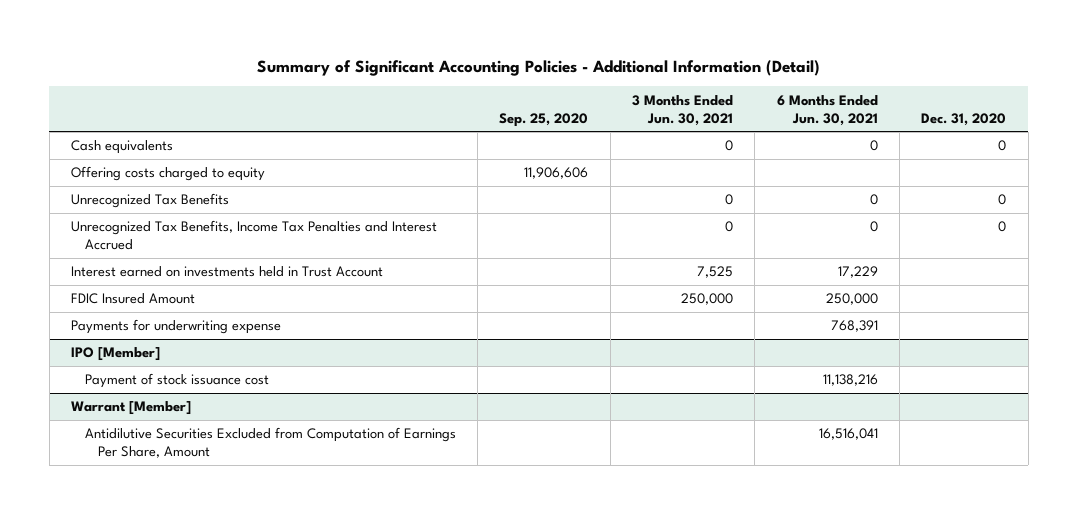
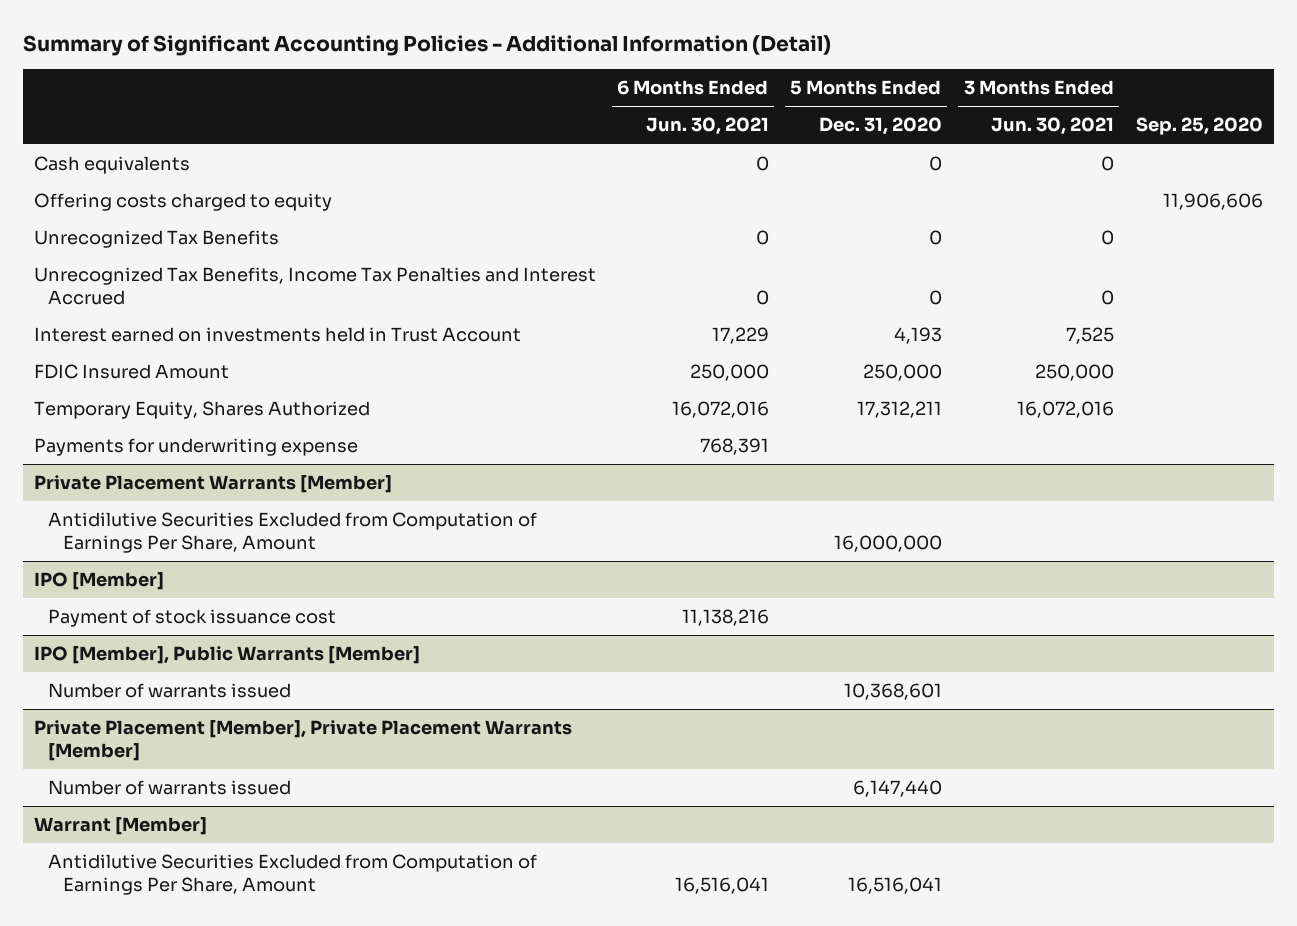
- | Sep. 25, 2020 | 3 Months Ended Jun. 30, 2021 | 6 Months Ended Jun. 30, 2021 | Dec. 31, 2020
+ | 6 Months Ended Jun. 30, 2021 | 5 Months Ended Dec. 31, 2020 | 3 Months Ended Jun. 30, 2021 | Sep. 25, 2020
+ Temporary Equity, Shares Authorized | 16,072,016 | 17,312,211 | 16,072,016 |
+ Private Placement Warrants [Member]
+ Antidilutive Securities Excluded from Computation of Earnings Per Share, Amount | | 16,000,000 | |
+ IPO [Member], Public Warrants [Member]
+ Number of warrants issued | | 10,368,601 | |
+ Private Placement [Member], Private Placement Warrants [Member]
+ Number of warrants issued | | 6,147,440 | |

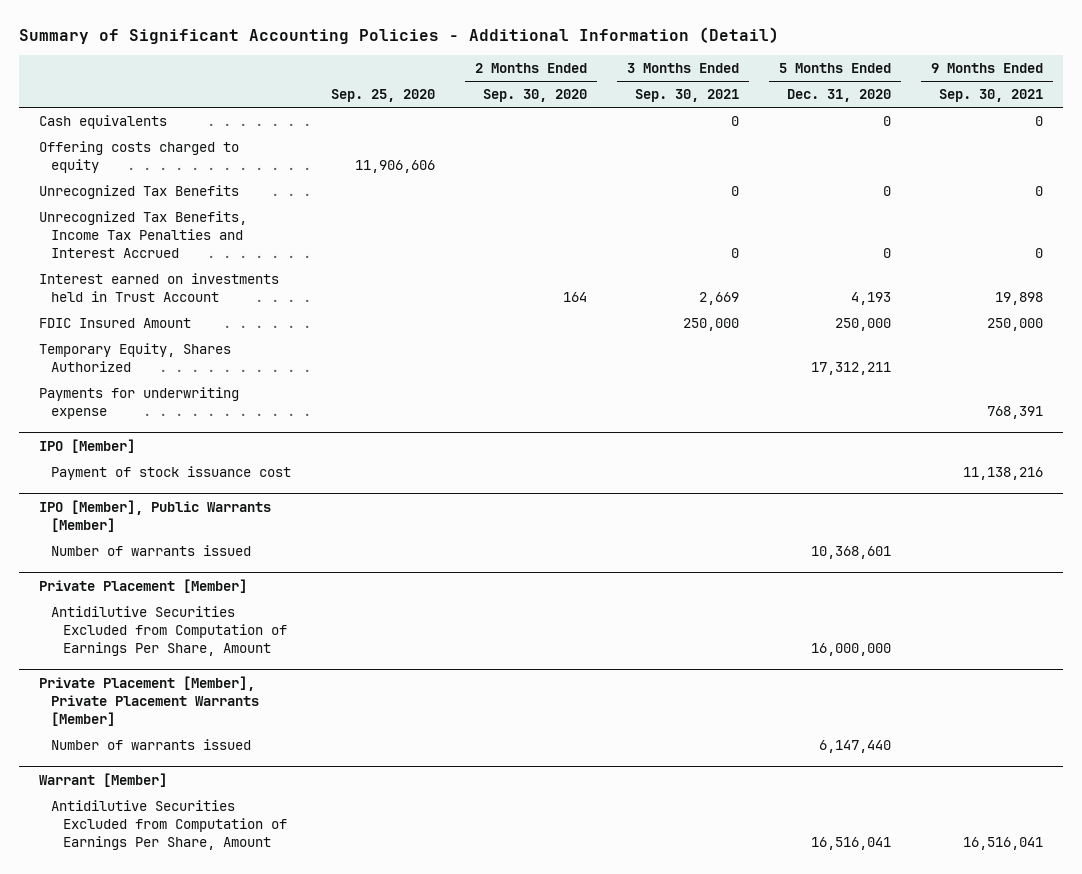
- | 6 Months Ended Jun. 30, 2021 | 5 Months Ended Dec. 31, 2020 | 3 Months Ended Jun. 30, 2021 | Sep. 25, 2020
+ | Sep. 25, 2020 | 2 Months Ended Sep. 30, 2020 | 3 Months Ended Sep. 30, 2021 | 5 Months Ended Dec. 31, 2020 | 9 Months Ended Sep. 30, 2021
- Private Placement Warrants [Member]
- Antidilutive Securities Excluded from Computation of Earnings Per Share, Amount | | 16,000,000 | |
+ Private Placement [Member]
+ Antidilutive Securities Excluded from Computation of Earnings Per Share, Amount | | | | 16,000,000 |

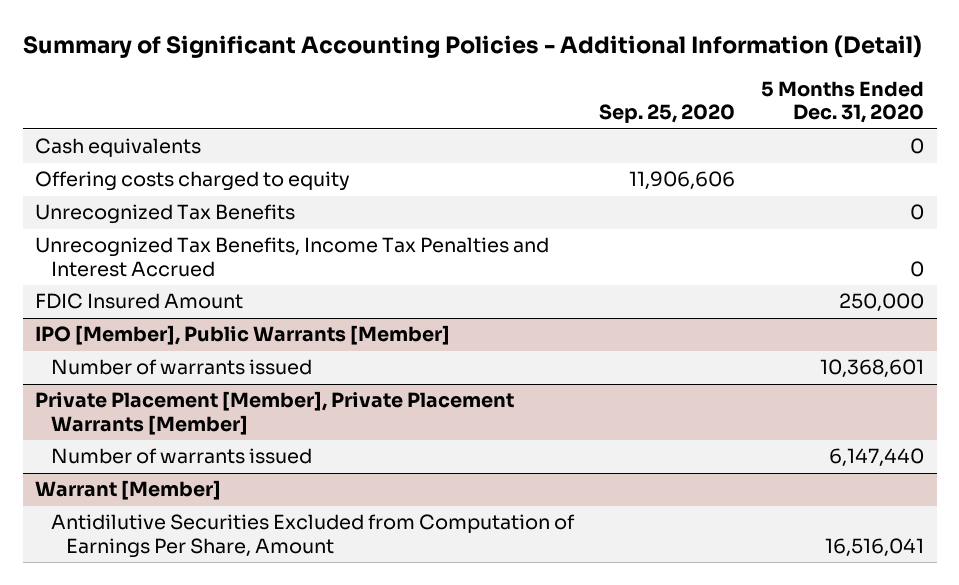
- | Sep. 25, 2020 | 2 Months Ended Sep. 30, 2020 | 3 Months Ended Sep. 30, 2021 | 5 Months Ended Dec. 31, 2020 | 9 Months Ended Sep. 30, 2021
+ | Sep. 25, 2020 | 5 Months Ended Dec. 31, 2020
- Interest earned on investments held in Trust Account | | 164 | 2,669 | 4,193 | 19,898
- Temporary Equity, Shares Authorized | | | | 17,312,211 |
- Payments for underwriting expense | | | | | 768,391
- IPO [Member]
- Payment of stock issuance cost | | | | | 11,138,216
- Private Placement [Member]
- Antidilutive Securities Excluded from Computation of Earnings Per Share, Amount | | | | 16,000,000 |

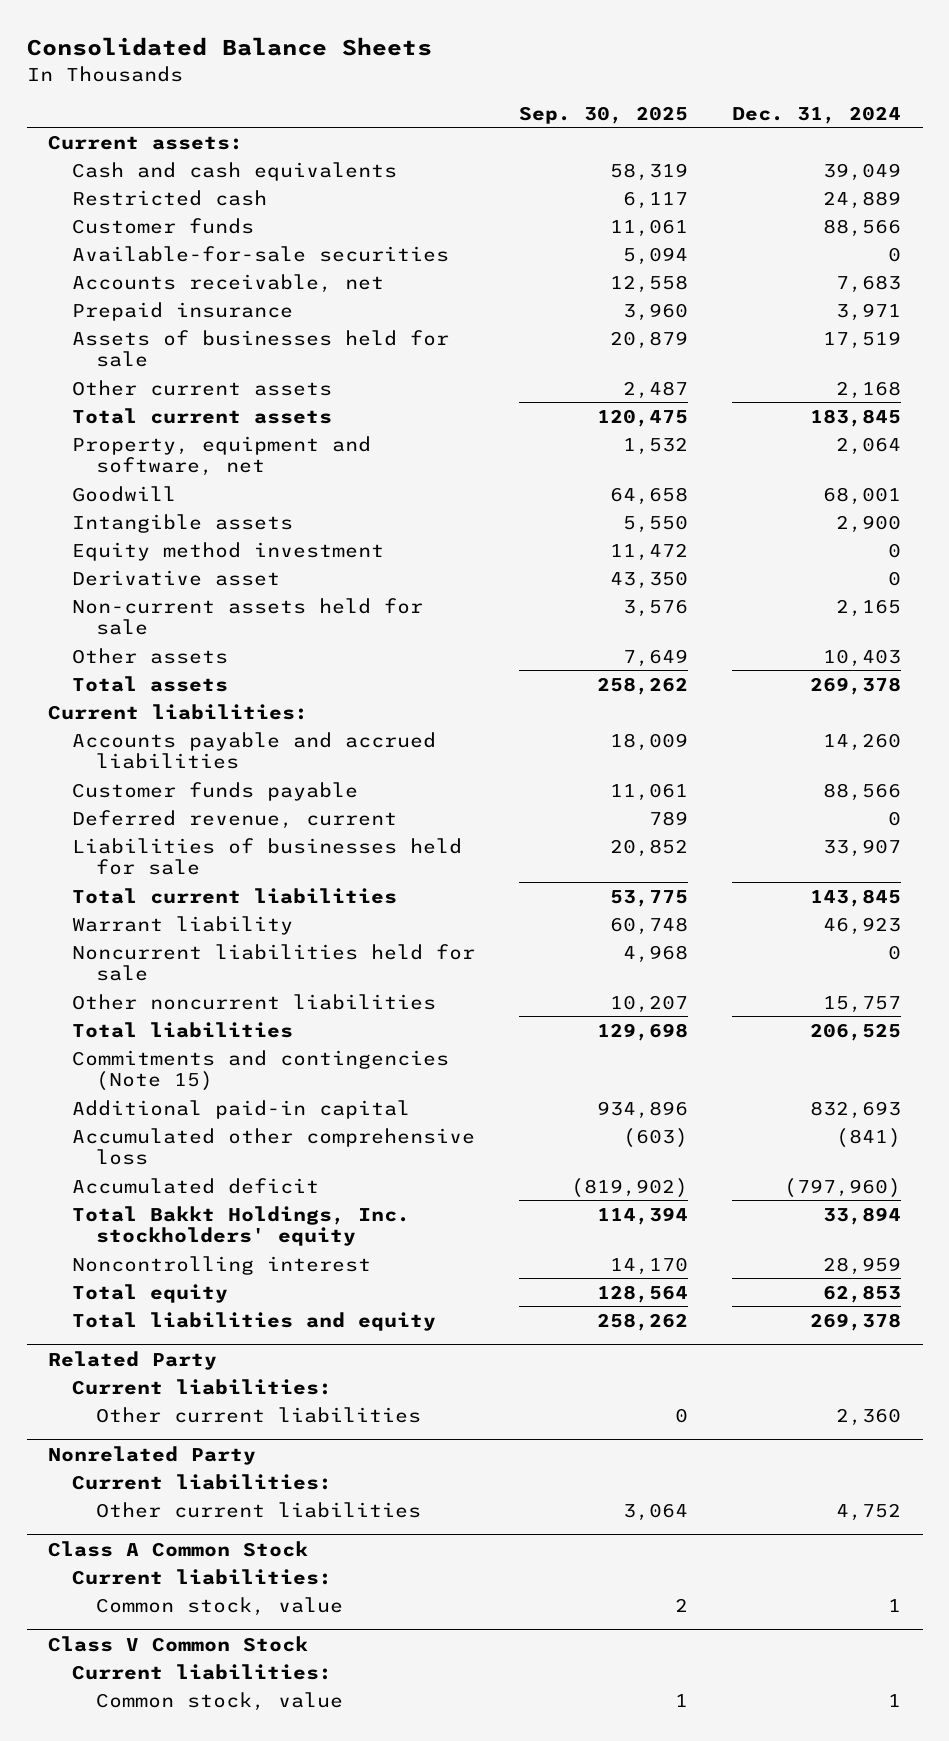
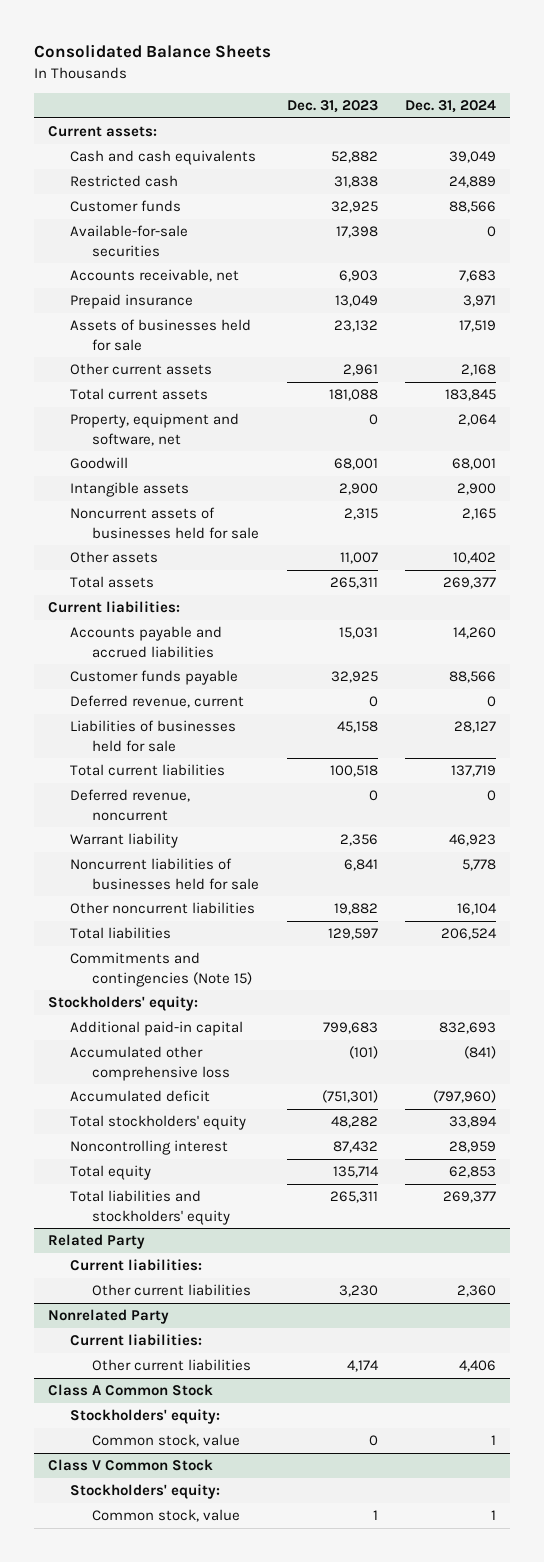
- | Sep. 30, 2025 | Dec. 31, 2024
+ | Dec. 31, 2023 | Dec. 31, 2024
- Equity method investment | 11,472 | 0
- Derivative asset | 43,350 | 0
- Non-current assets held for sale | 3,576 | 2,165
- Other assets | 7,649 | 10,403
- Total assets | 258,262 | 269,378
+ Noncurrent assets of businesses held for sale | 2,315 | 2,165
+ Other assets | 11,007 | 10,402
+ Total assets | 265,311 | 269,377
- Liabilities of businesses held for sale | 20,852 | 33,907
- Total current liabilities | 53,775 | 143,845
+ Liabilities of businesses held for sale | 45,158 | 28,127
+ Total current liabilities | 100,518 | 137,719
+ Deferred revenue, noncurrent | 0 | 0
- Noncurrent liabilities held for sale | 4,968 | 0
- Other noncurrent liabilities | 10,207 | 15,757
- Total liabilities | 129,698 | 206,525
+ Noncurrent liabilities of businesses held for sale | 6,841 | 5,778
+ Other noncurrent liabilities | 19,882 | 16,104
+ Total liabilities | 129,597 | 206,524
+ Stockholders' equity:
- Total Bakkt Holdings, Inc. stockholders' equity | 114,394 | 33,894
+ Total stockholders' equity | 48,282 | 33,894
- Total liabilities and equity | 258,262 | 269,378
+ Total liabilities and stockholders' equity | 265,311 | 269,377
@ Nonrelated Party
- Other current liabilities | 3,064 | 4,752
+ Other current liabilities | 4,174 | 4,406
@ Class A Common Stock
- Current liabilities:
+ Stockholders' equity:
@ Class V Common Stock
- Current liabilities:
+ Stockholders' equity:

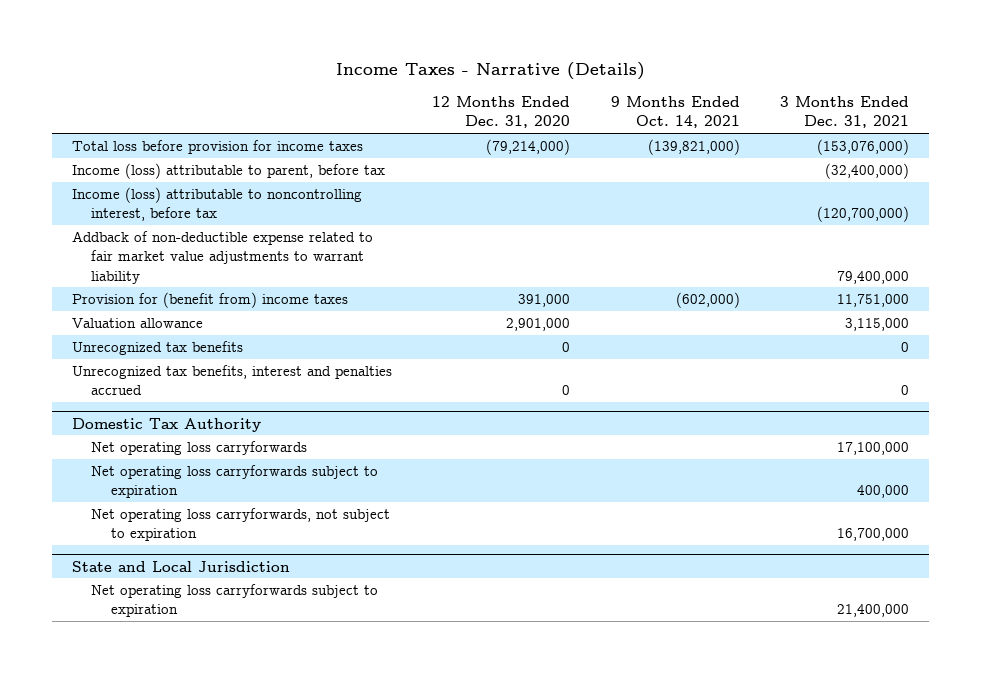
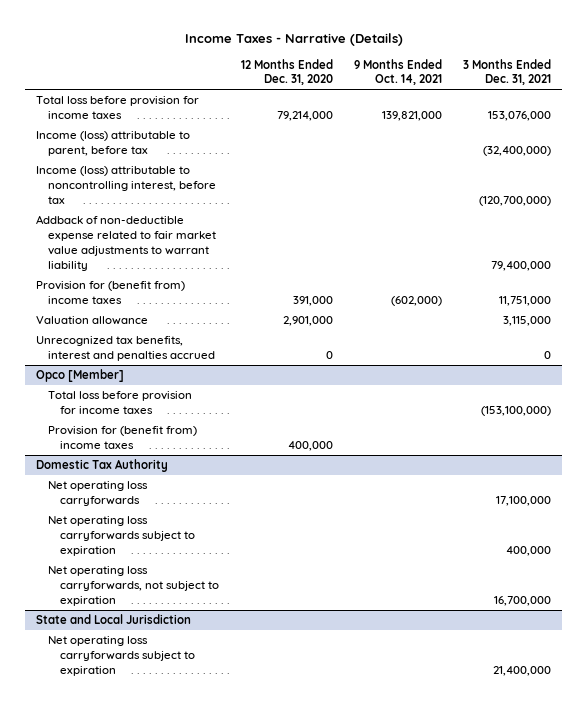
- Total loss before provision for income taxes | (79,214,000) | (139,821,000) | (153,076,000)
+ Total loss before provision for income taxes | 79,214,000 | 139,821,000 | 153,076,000
- Unrecognized tax benefits | 0 | | 0
+ Opco [Member]
+ Total loss before provision for income taxes | | | (153,100,000)
+ Provision for (benefit from) income taxes | 400,000 | |

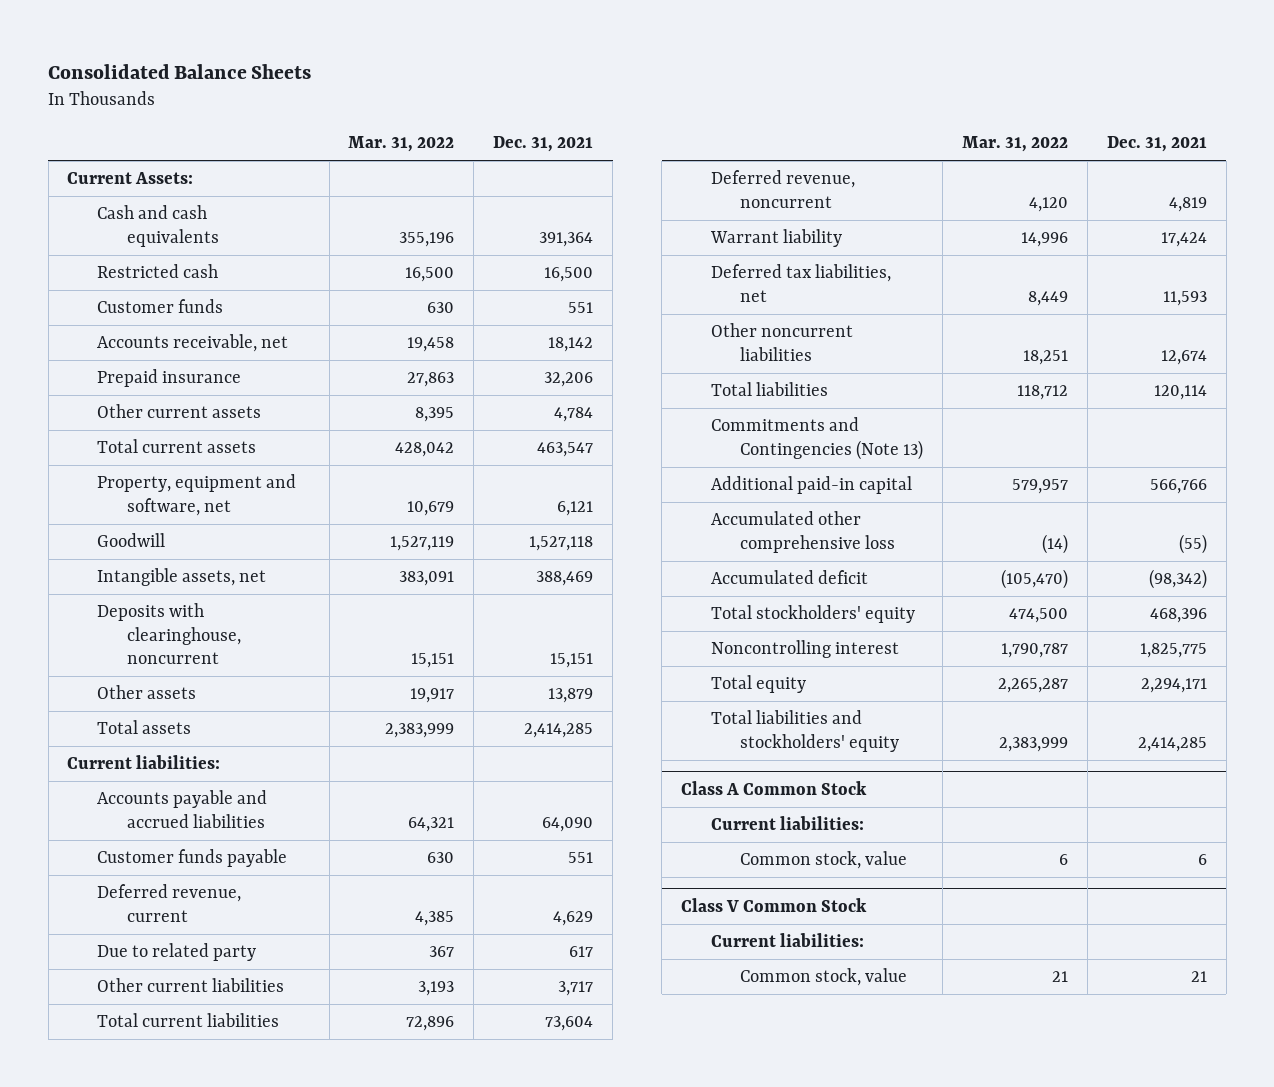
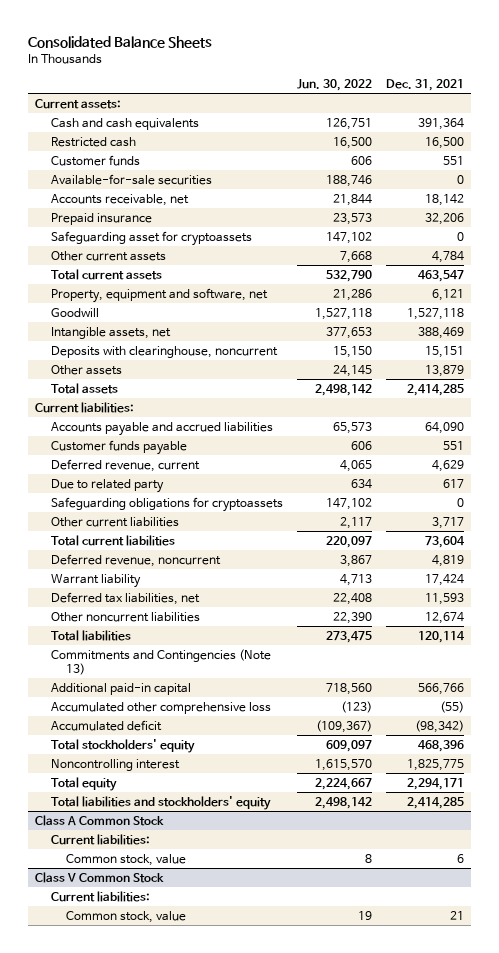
- | Mar. 31, 2022 | Dec. 31, 2021
+ | Jun. 30, 2022 | Dec. 31, 2021
- Current Assets:
+ Current assets:
+ Available-for-sale securities | 188,746 | 0
+ Safeguarding asset for cryptoassets | 147,102 | 0
+ Safeguarding obligations for cryptoassets | 147,102 | 0

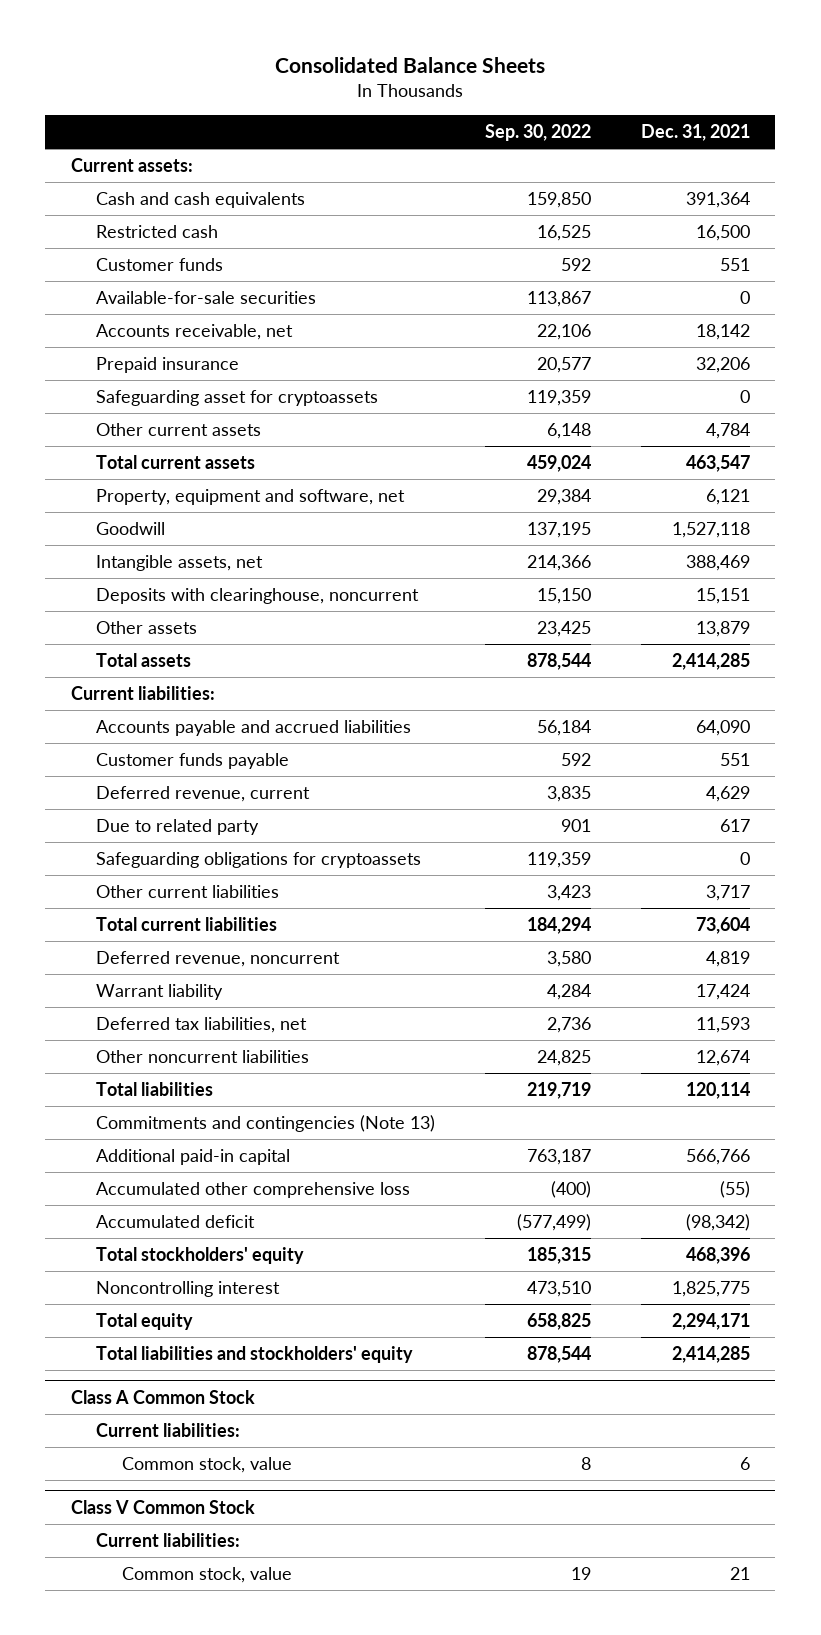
- | Jun. 30, 2022 | Dec. 31, 2021
+ | Sep. 30, 2022 | Dec. 31, 2021
- Commitments and Contingencies (Note 13)
+ Commitments and contingencies (Note 13)

